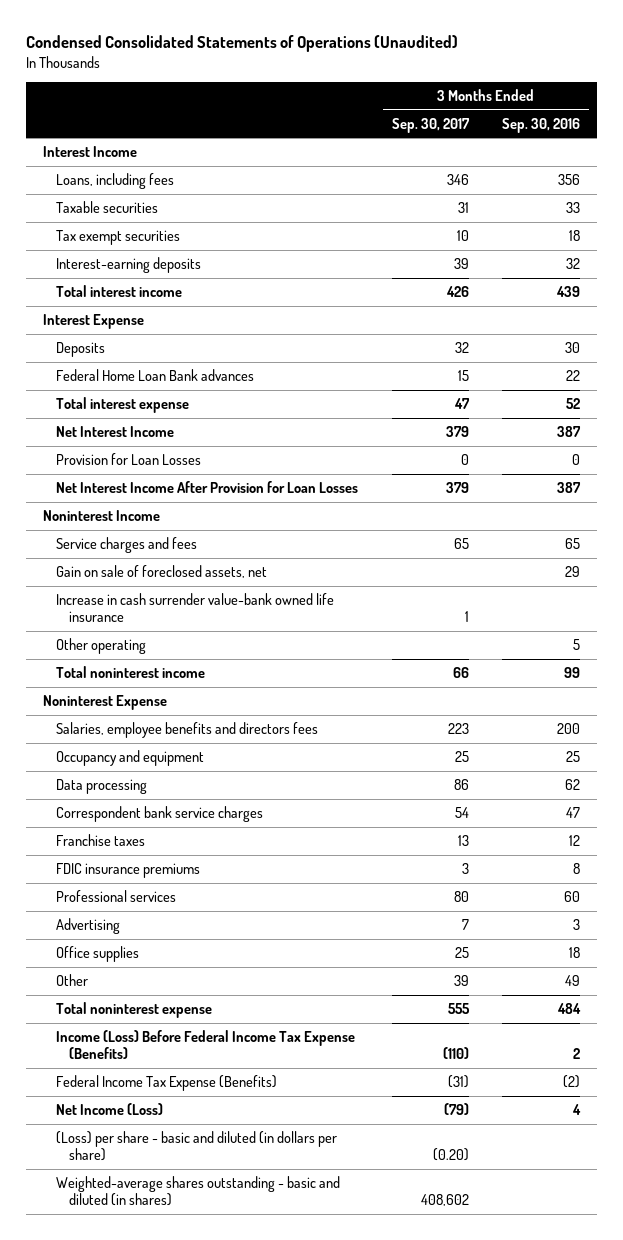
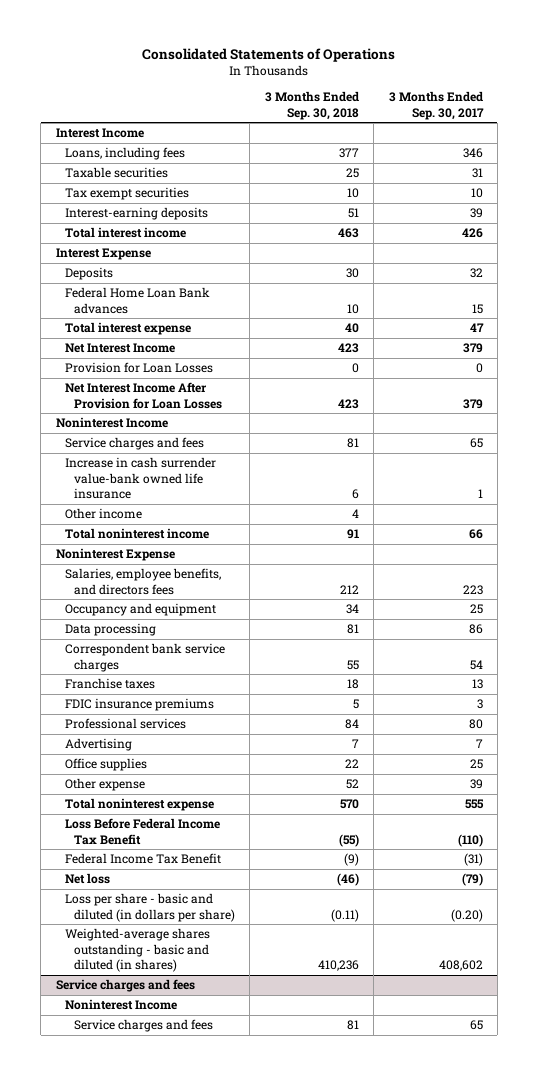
- Condensed Consolidated Statements of Operations (Unaudited)
+ Consolidated Statements of Operations
- | 3 Months Ended Sep. 30, 2017 | 3 Months Ended Sep. 30, 2016
+ | 3 Months Ended Sep. 30, 2018 | 3 Months Ended Sep. 30, 2017
- Gain on sale of foreclosed assets, net | | 29
- Other operating | | 5
+ Other income | 4 |
- Salaries, employee benefits and directors fees | 223 | 200
+ Salaries, employee benefits, and directors fees | 212 | 223
- Other | 39 | 49
+ Other expense | 52 | 39
- Income (Loss) Before Federal Income Tax Expense (Benefits) | (110) | 2
- Federal Income Tax Expense (Benefits) | (31) | (2)
- Net Income (Loss) | (79) | 4
- (Loss) per share - basic and diluted (in dollars per share) | (0.20) |
+ Loss Before Federal Income Tax Benefit | (55) | (110)
+ Federal Income Tax Benefit | (9) | (31)
+ Net loss | (46) | (79)
+ Loss per share - basic and diluted (in dollars per share) | (0.11) | (0.20)
+ Service charges and fees
+ Noninterest Income
+ Service charges and fees | 81 | 65

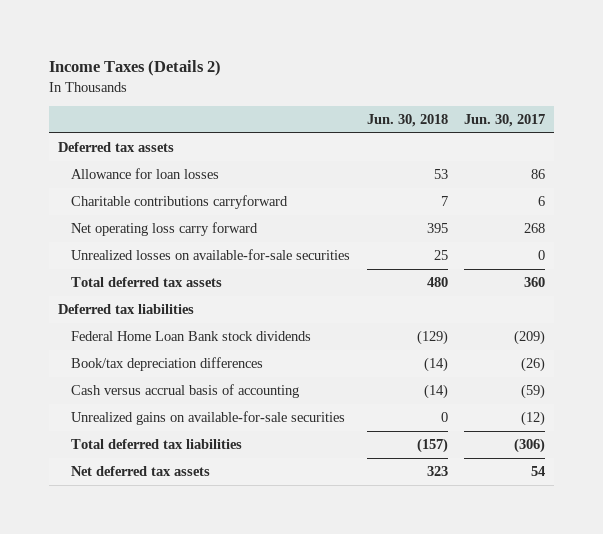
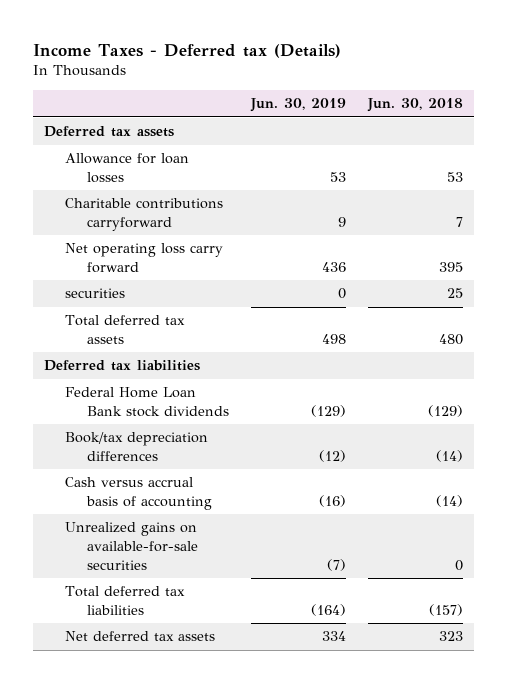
- Income Taxes (Details 2)
+ Income Taxes - Deferred tax (Details)
- | Jun. 30, 2018 | Jun. 30, 2017
+ | Jun. 30, 2019 | Jun. 30, 2018
- Unrealized losses on available-for-sale securities | 25 | 0
+ securities | 0 | 25

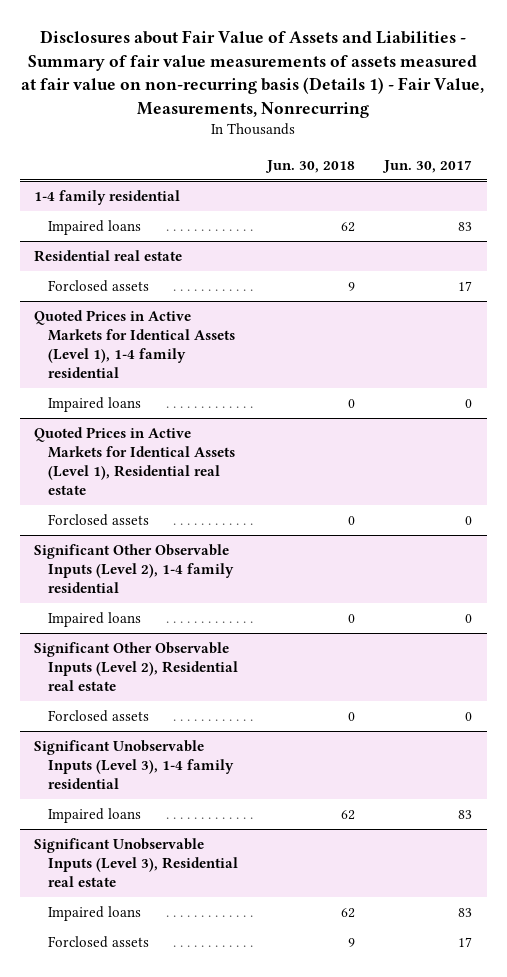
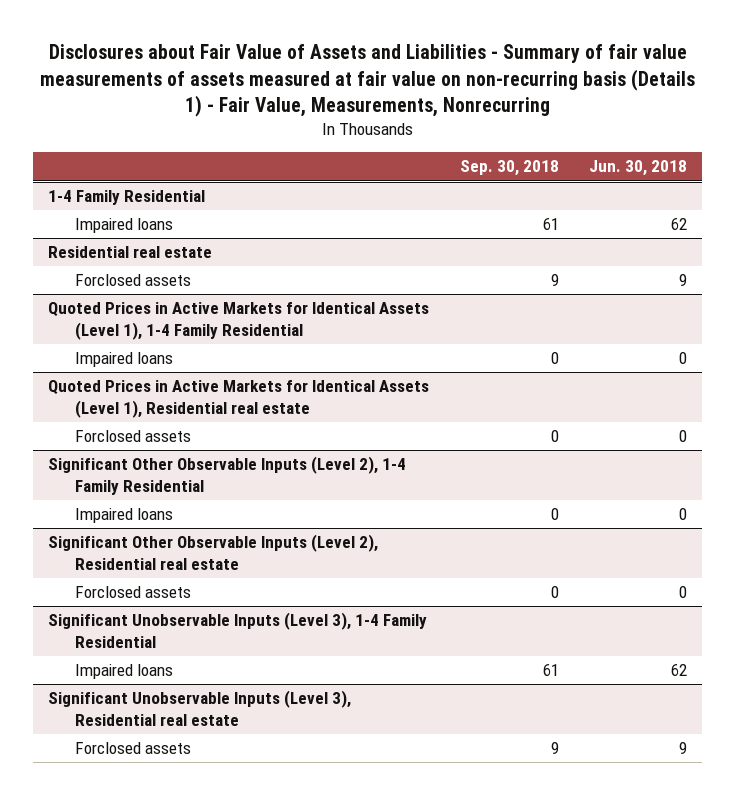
- | Jun. 30, 2018 | Jun. 30, 2017
+ | Sep. 30, 2018 | Jun. 30, 2018
- 1-4 family residential
+ 1-4 Family Residential
- Quoted Prices in Active Markets for Identical Assets (Level 1), 1-4 family residential
+ Quoted Prices in Active Markets for Identical Assets (Level 1), 1-4 Family Residential
- Significant Other Observable Inputs (Level 2), 1-4 family residential
+ Significant Other Observable Inputs (Level 2), 1-4 Family Residential
- Significant Unobservable Inputs (Level 3), 1-4 family residential
+ Significant Unobservable Inputs (Level 3), 1-4 Family Residential
@ Significant Unobservable Inputs (Level 3), Residential real estate
- Impaired loans | 62 | 83

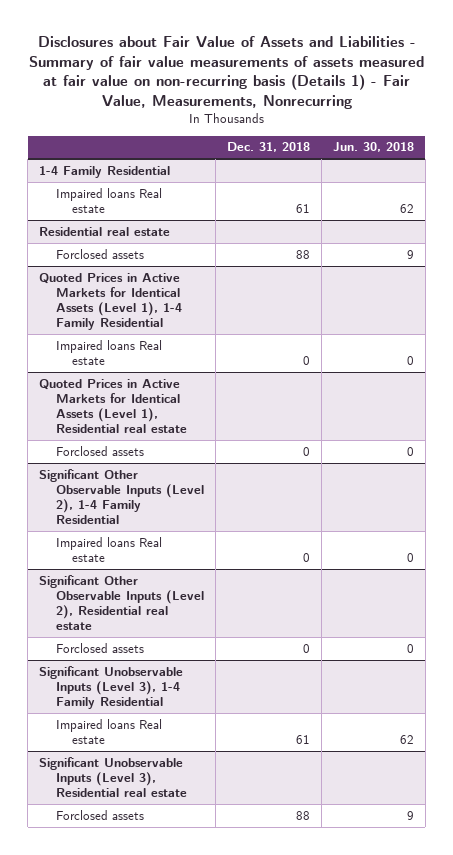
- | Sep. 30, 2018 | Jun. 30, 2018
+ | Dec. 31, 2018 | Jun. 30, 2018
@ 1-4 Family Residential
- Impaired loans | 61 | 62
+ Impaired loans Real estate | 61 | 62
@ Quoted Prices in Active Markets for Identical Assets (Level 1), 1-4 Family Residential
- Impaired loans | 0 | 0
+ Impaired loans Real estate | 0 | 0
@ Significant Other Observable Inputs (Level 2), 1-4 Family Residential
- Impaired loans | 0 | 0
+ Impaired loans Real estate | 0 | 0
@ Significant Unobservable Inputs (Level 3), 1-4 Family Residential
- Impaired loans | 61 | 62
+ Impaired loans Real estate | 61 | 62

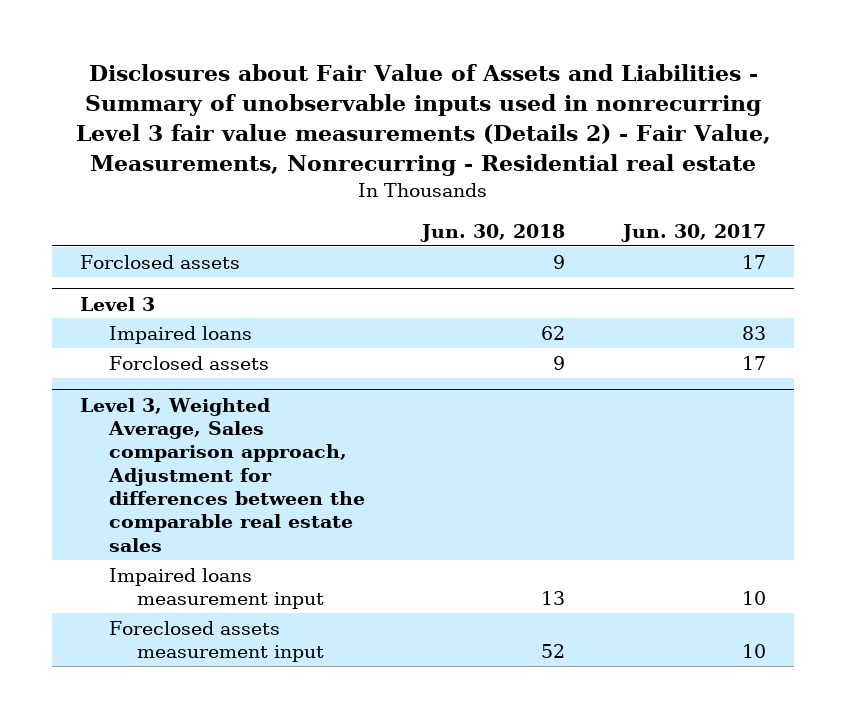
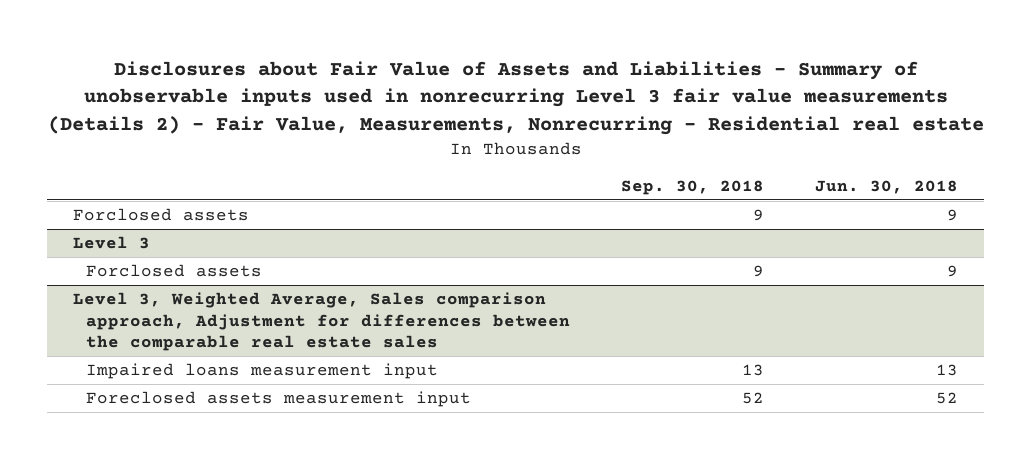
- | Jun. 30, 2018 | Jun. 30, 2017
+ | Sep. 30, 2018 | Jun. 30, 2018
@ Level 3
- Impaired loans | 62 | 83

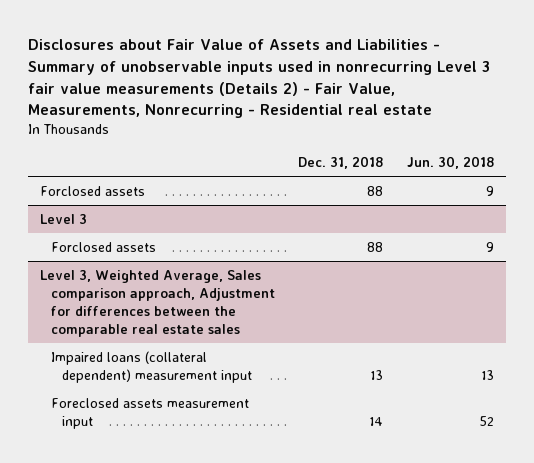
- | Sep. 30, 2018 | Jun. 30, 2018
+ | Dec. 31, 2018 | Jun. 30, 2018
@ Level 3, Weighted Average, Sales comparison approach, Adjustment for differences between the comparable real estate sales
- Impaired loans measurement input | 13 | 13
+ Impaired loans (collateral dependent) measurement input | 13 | 13

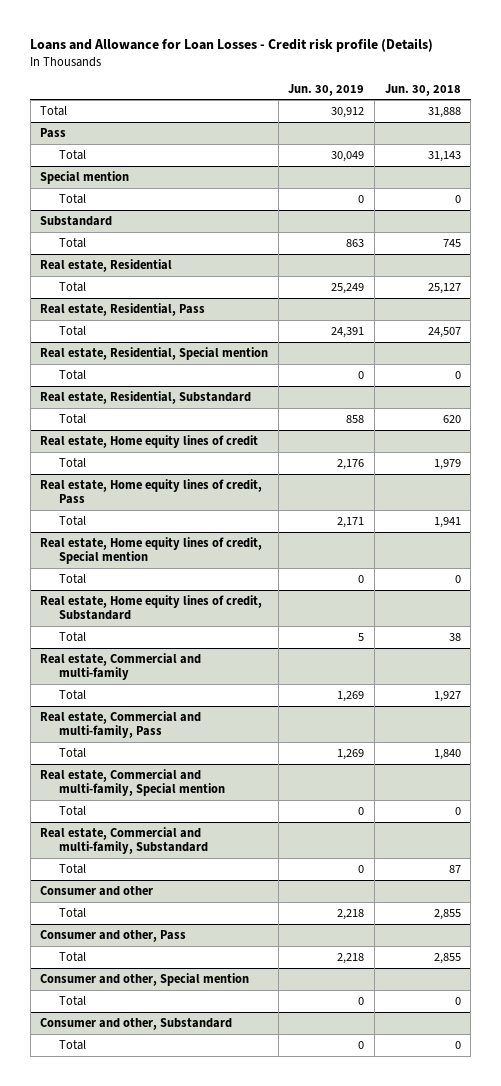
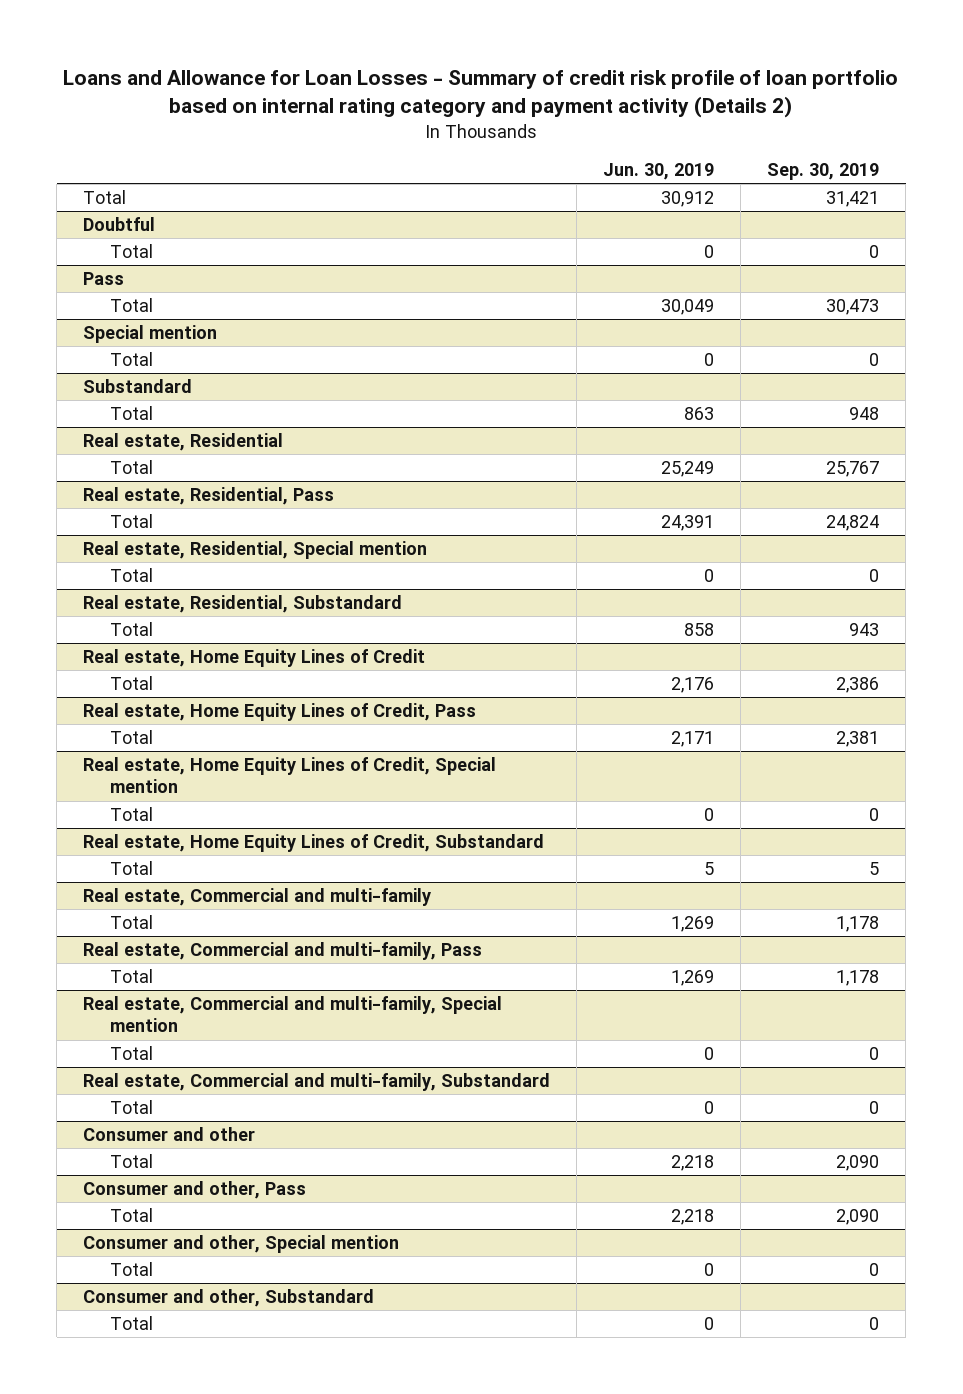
- Loans and Allowance for Loan Losses - Credit risk profile (Details)
+ Loans and Allowance for Loan Losses - Summary of credit risk profile of loan portfolio based on internal rating category and payment activity (Details 2)
- | Jun. 30, 2019 | Jun. 30, 2018
+ | Jun. 30, 2019 | Sep. 30, 2019
+ Doubtful
+ Total | 0 | 0
- Real estate, Home equity lines of credit
+ Real estate, Home Equity Lines of Credit
- Real estate, Home equity lines of credit, Pass
+ Real estate, Home Equity Lines of Credit, Pass
- Real estate, Home equity lines of credit, Special mention
+ Real estate, Home Equity Lines of Credit, Special mention
- Real estate, Home equity lines of credit, Substandard
+ Real estate, Home Equity Lines of Credit, Substandard

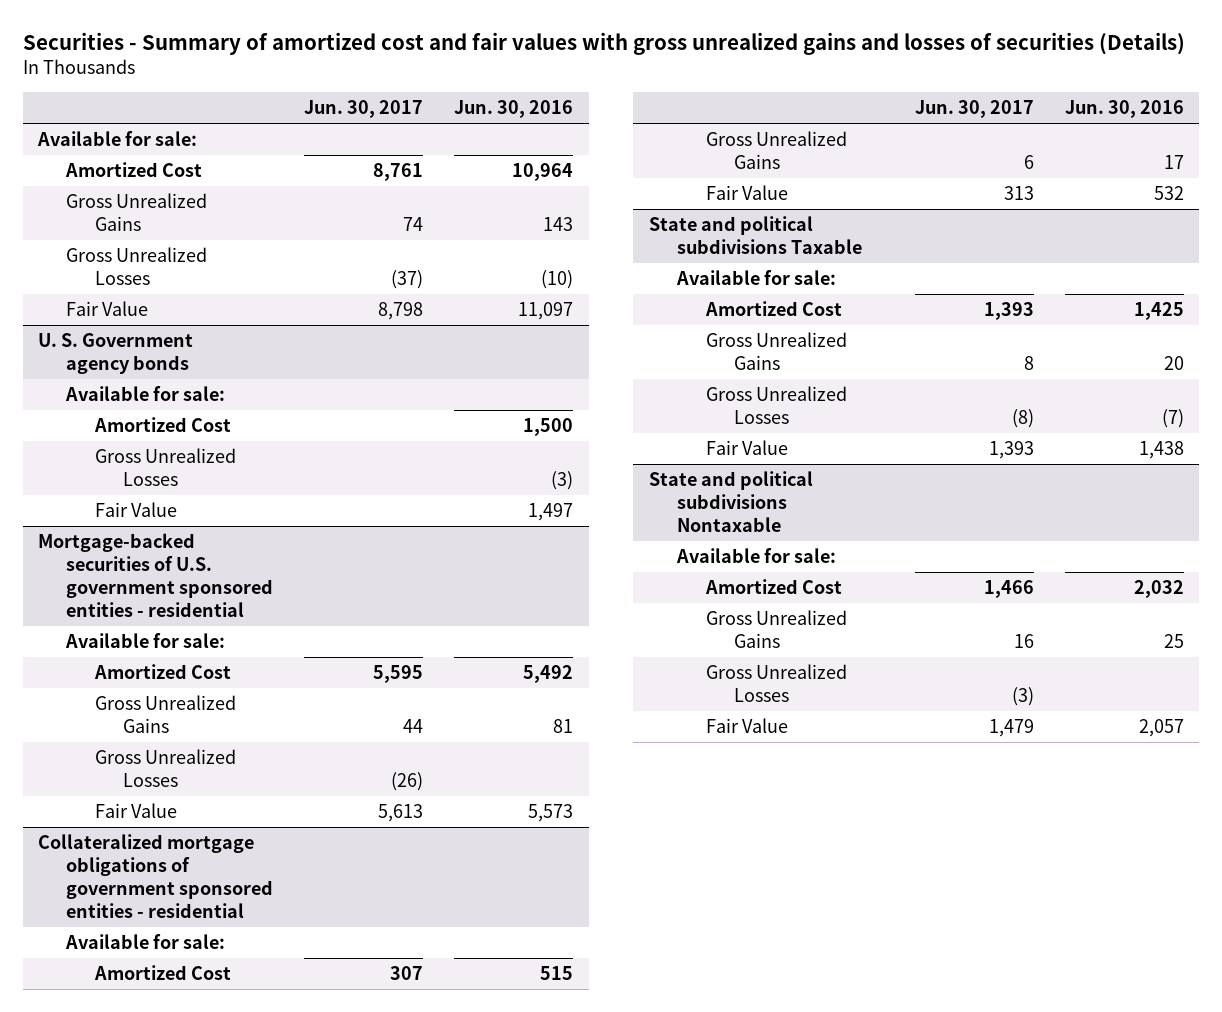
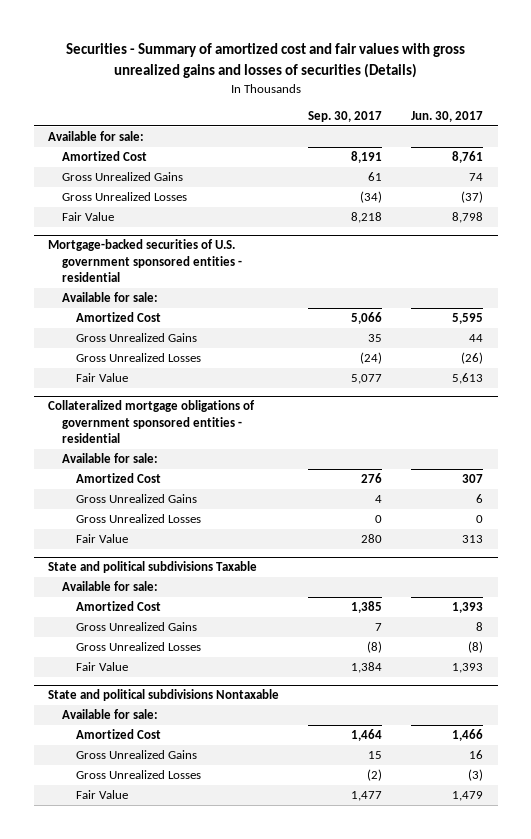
- | Jun. 30, 2017 | Jun. 30, 2016
+ | Sep. 30, 2017 | Jun. 30, 2017
- U. S. Government agency bonds
- Available for sale:
- Amortized Cost | | 1,500
- Gross Unrealized Losses | | (3)
- Fair Value | | 1,497
@ Collateralized mortgage obligations of government sponsored entities - residential
+ Gross Unrealized Losses | 0 | 0

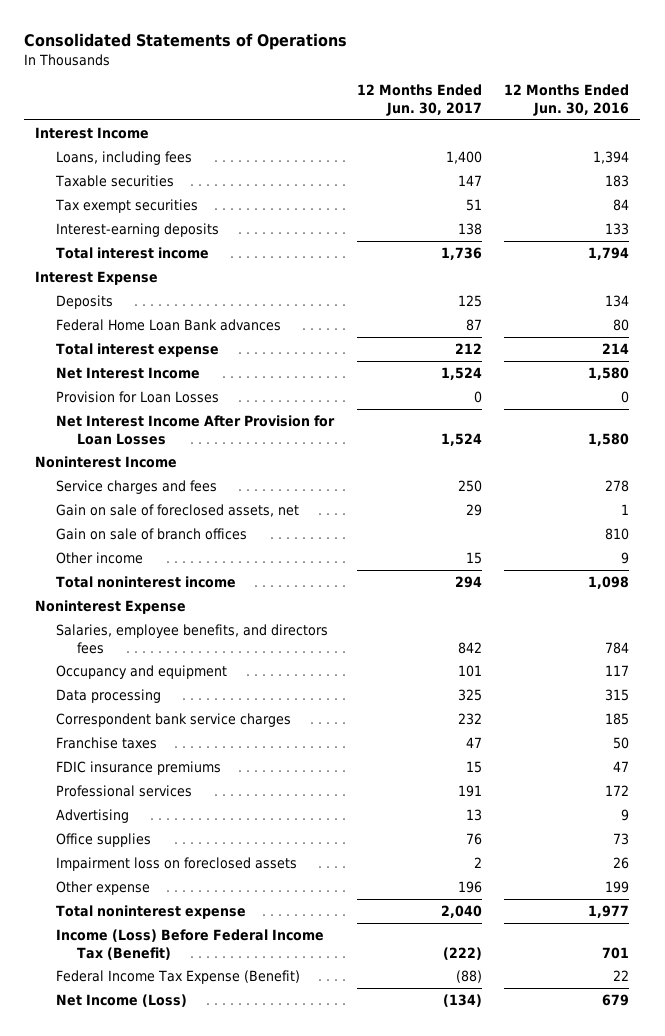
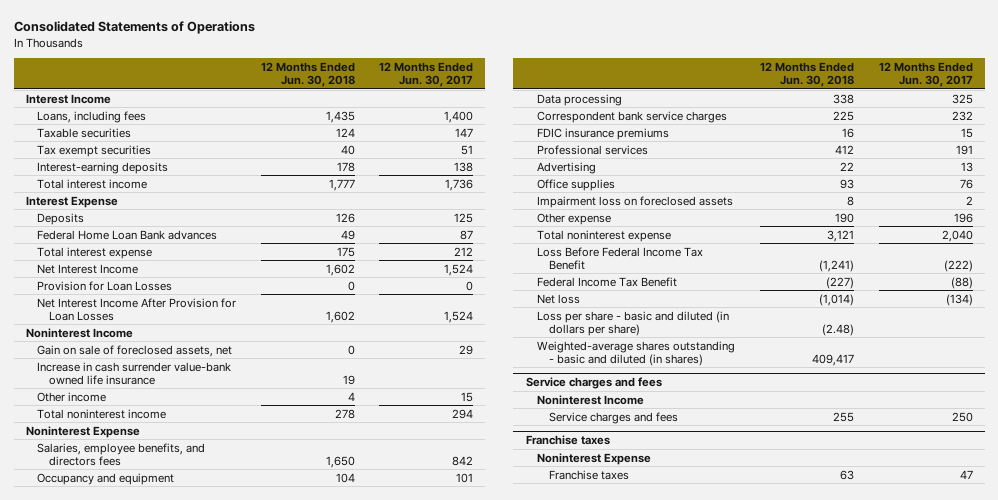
- | 12 Months Ended Jun. 30, 2017 | 12 Months Ended Jun. 30, 2016
+ | 12 Months Ended Jun. 30, 2018 | 12 Months Ended Jun. 30, 2017
- Service charges and fees | 250 | 278
- Gain on sale of branch offices | | 810
+ Increase in cash surrender value-bank owned life insurance | 19 |
- Franchise taxes | 47 | 50
- Income (Loss) Before Federal Income Tax (Benefit) | (222) | 701
- Federal Income Tax Expense (Benefit) | (88) | 22
- Net Income (Loss) | (134) | 679
+ Loss Before Federal Income Tax Benefit | (1,241) | (222)
+ Federal Income Tax Benefit | (227) | (88)
+ Net loss | (1,014) | (134)
+ Loss per share - basic and diluted (in dollars per share) | (2.48) |
+ Weighted-average shares outstanding - basic and diluted (in shares) | 409,417 |
+ Service charges and fees
+ Noninterest Income
+ Service charges and fees | 255 | 250
+ Franchise taxes
+ Noninterest Expense
+ Franchise taxes | 63 | 47

